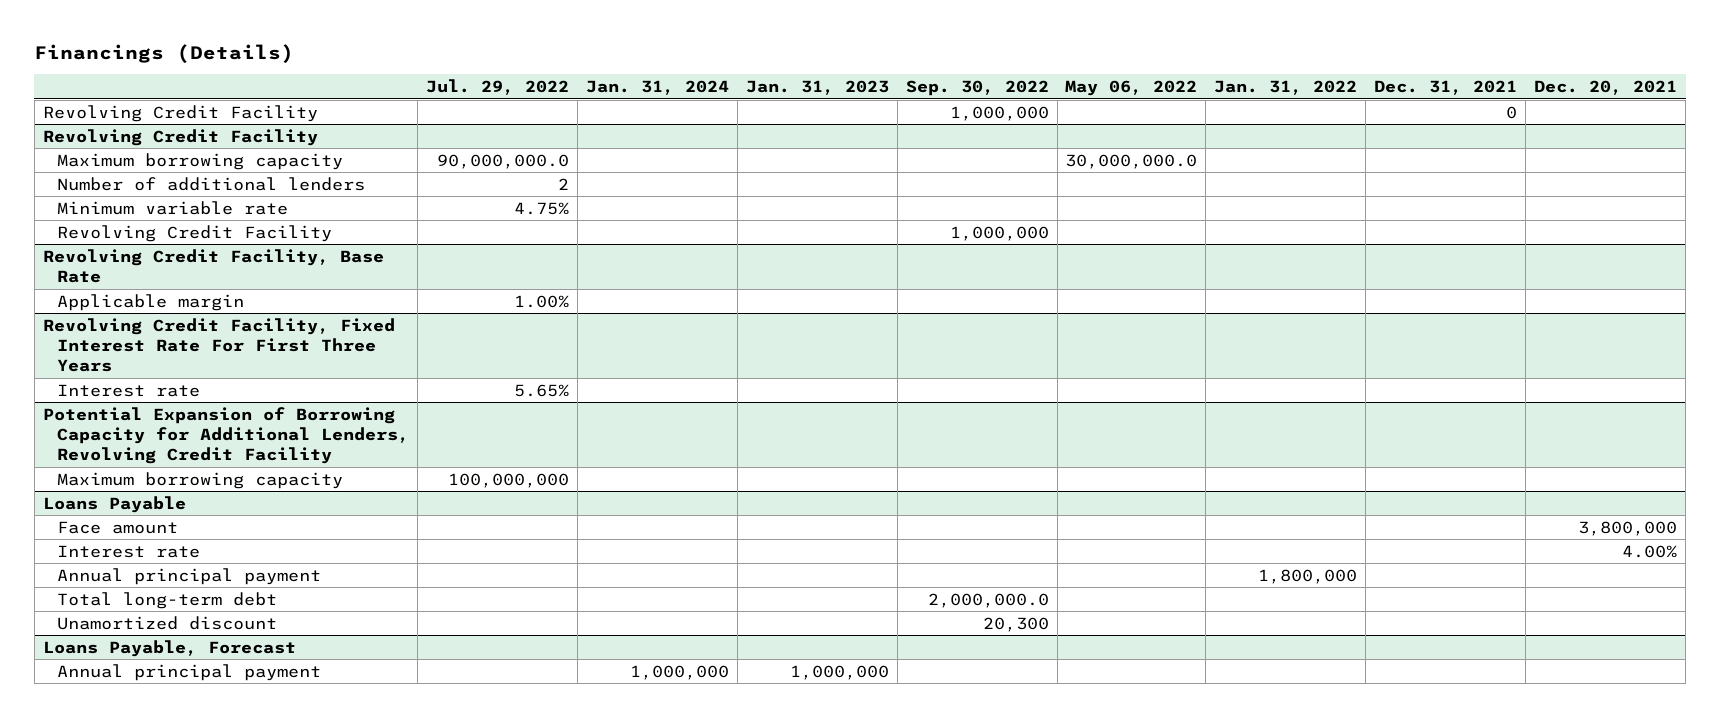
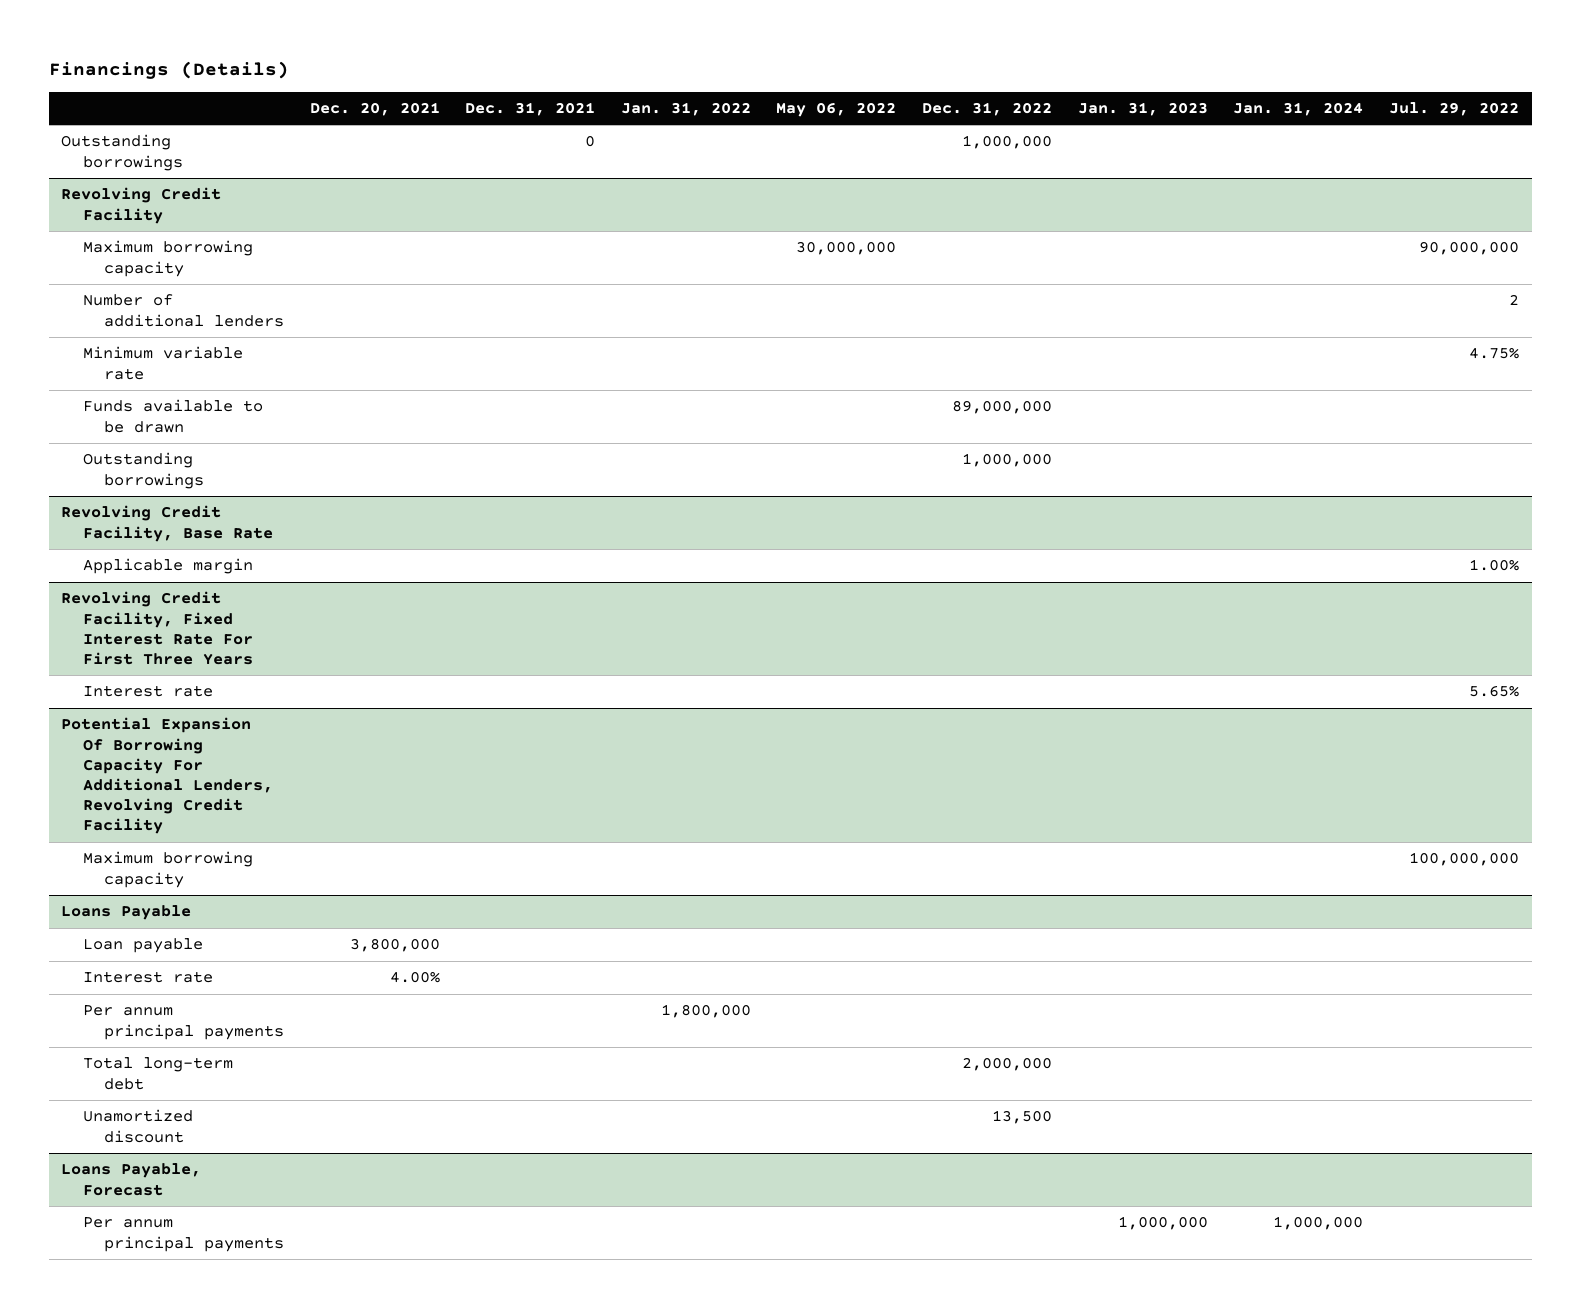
- | Jul. 29, 2022 | Jan. 31, 2024 | Jan. 31, 2023 | Sep. 30, 2022 | May 06, 2022 | Jan. 31, 2022 | Dec. 31, 2021 | Dec. 20, 2021
+ | Dec. 20, 2021 | Dec. 31, 2021 | Jan. 31, 2022 | May 06, 2022 | Dec. 31, 2022 | Jan. 31, 2023 | Jan. 31, 2024 | Jul. 29, 2022
- Revolving Credit Facility | | | | 1,000,000 | | | 0 |
+ Outstanding borrowings | | 0 | | | 1,000,000 | | |
@ Revolving Credit Facility
- Maximum borrowing capacity | 90,000,000.0 | | | | 30,000,000.0 | | |
+ Maximum borrowing capacity | | | | 30,000,000 | | | | 90,000,000
- Revolving Credit Facility | | | | 1,000,000 | | | |
+ Funds available to be drawn | | | | | 89,000,000 | | |
+ Outstanding borrowings | | | | | 1,000,000 | | |
- Potential Expansion of Borrowing Capacity for Additional Lenders, Revolving Credit Facility
+ Potential Expansion Of Borrowing Capacity For Additional Lenders, Revolving Credit Facility
@ Loans Payable
- Face amount | | | | | | | | 3,800,000
+ Loan payable | 3,800,000 | | | | | | |
- Annual principal payment | | | | | | 1,800,000 | |
+ Per annum principal payments | | | 1,800,000 | | | | |
@ Loans Payable, Forecast
- Annual principal payment | | 1,000,000 | 1,000,000 | | | | |
+ Per annum principal payments | | | | | | 1,000,000 | 1,000,000 |

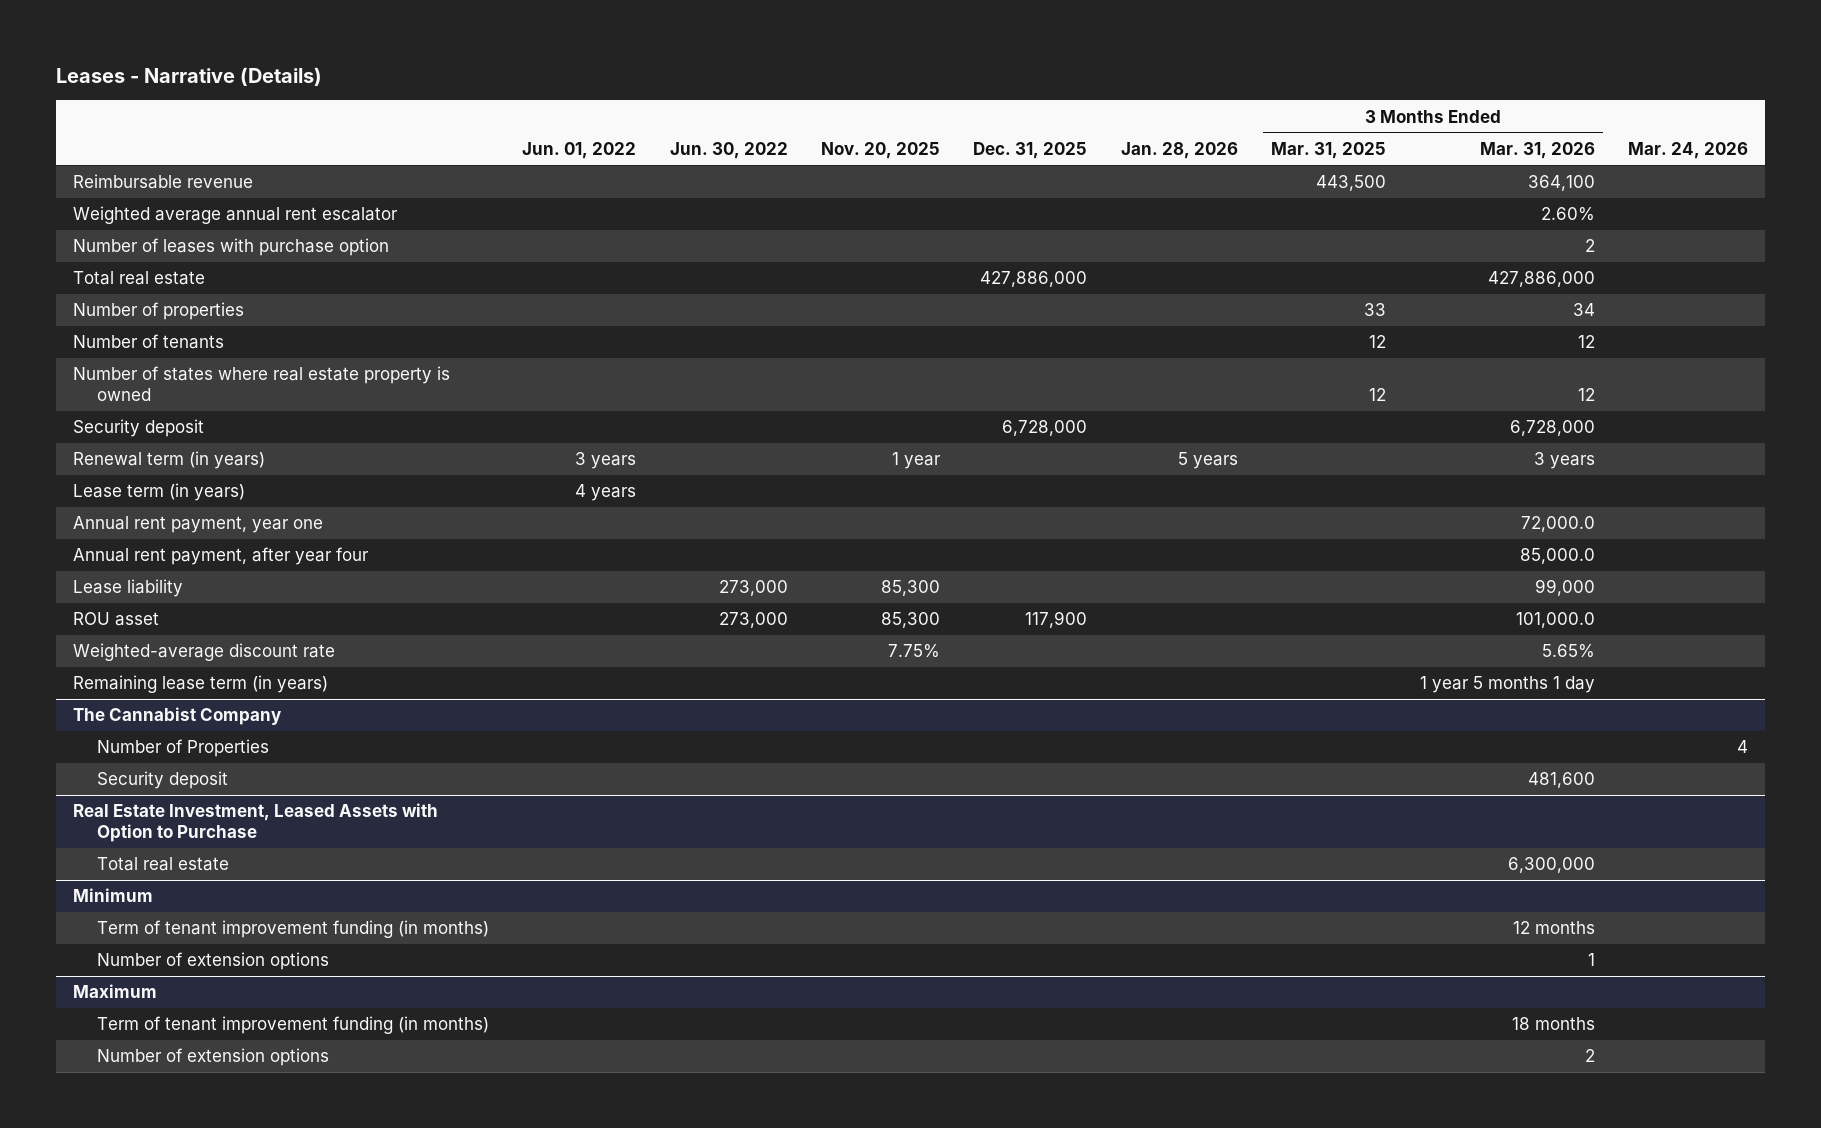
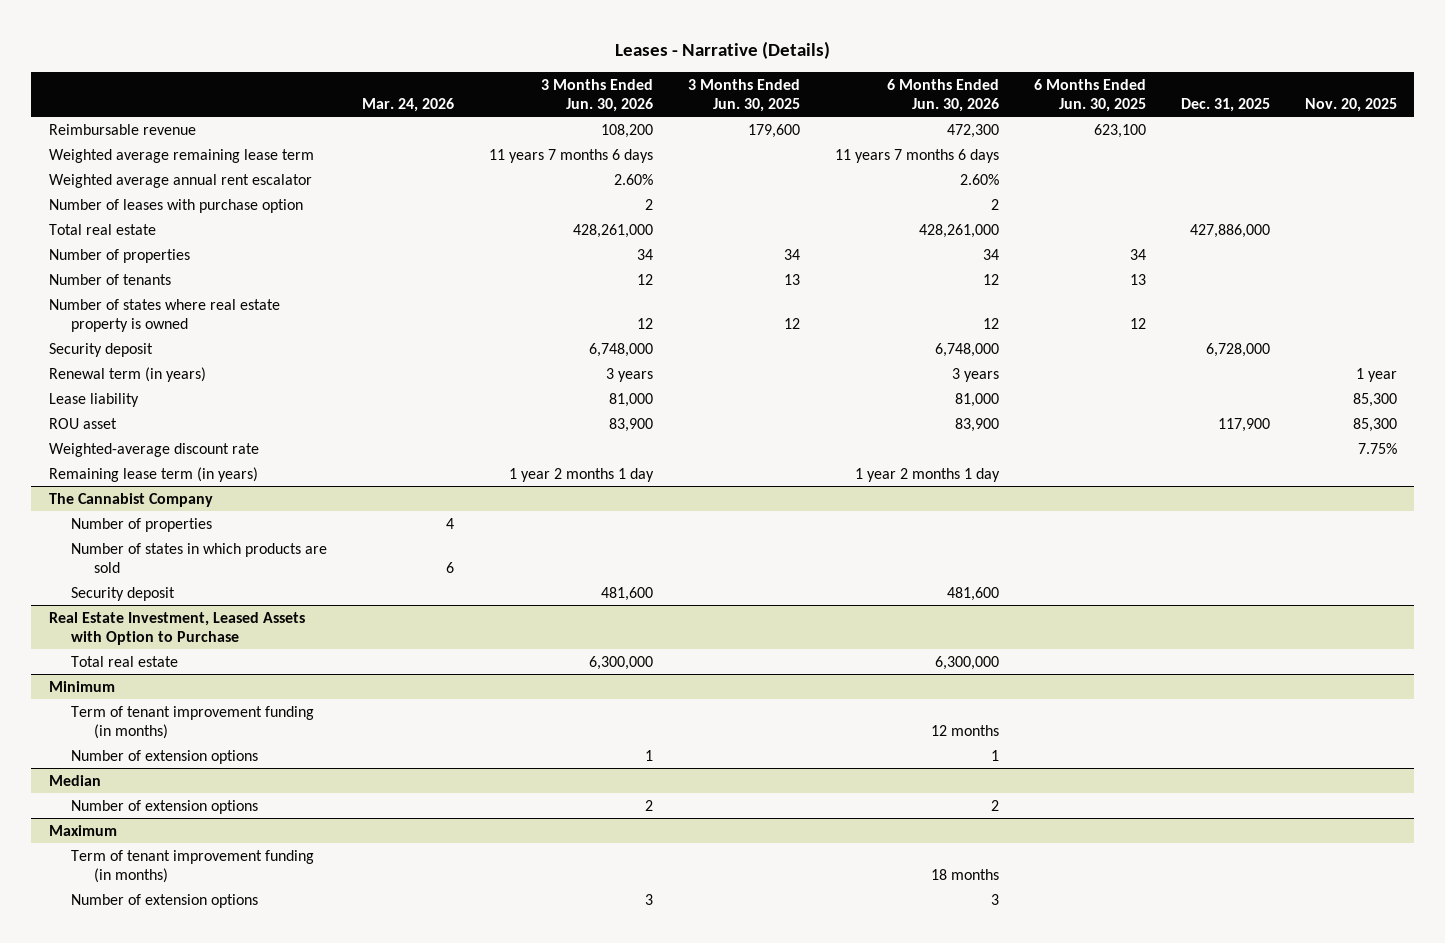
- | Jun. 01, 2022 | Jun. 30, 2022 | Nov. 20, 2025 | Dec. 31, 2025 | Jan. 28, 2026 | 3 Months Ended Mar. 31, 2025 | 3 Months Ended Mar. 31, 2026 | Mar. 24, 2026
+ | Mar. 24, 2026 | 3 Months Ended Jun. 30, 2026 | 3 Months Ended Jun. 30, 2025 | 6 Months Ended Jun. 30, 2026 | 6 Months Ended Jun. 30, 2025 | Dec. 31, 2025 | Nov. 20, 2025
+ Weighted average remaining lease term | | 11 years 7 months 6 days | | 11 years 7 months 6 days | | |
- Lease term (in years) | 4 years | | | | | | |
- Annual rent payment, year one | | | | | | | 72,000.0 |
- Annual rent payment, after year four | | | | | | | 85,000.0 |
@ The Cannabist Company
- Number of Properties | | | | | | | | 4
+ Number of properties | 4 | | | | | |
+ Number of states in which products are sold | 6 | | | | | |
+ Median
+ Number of extension options | | 2 | | 2 | | |

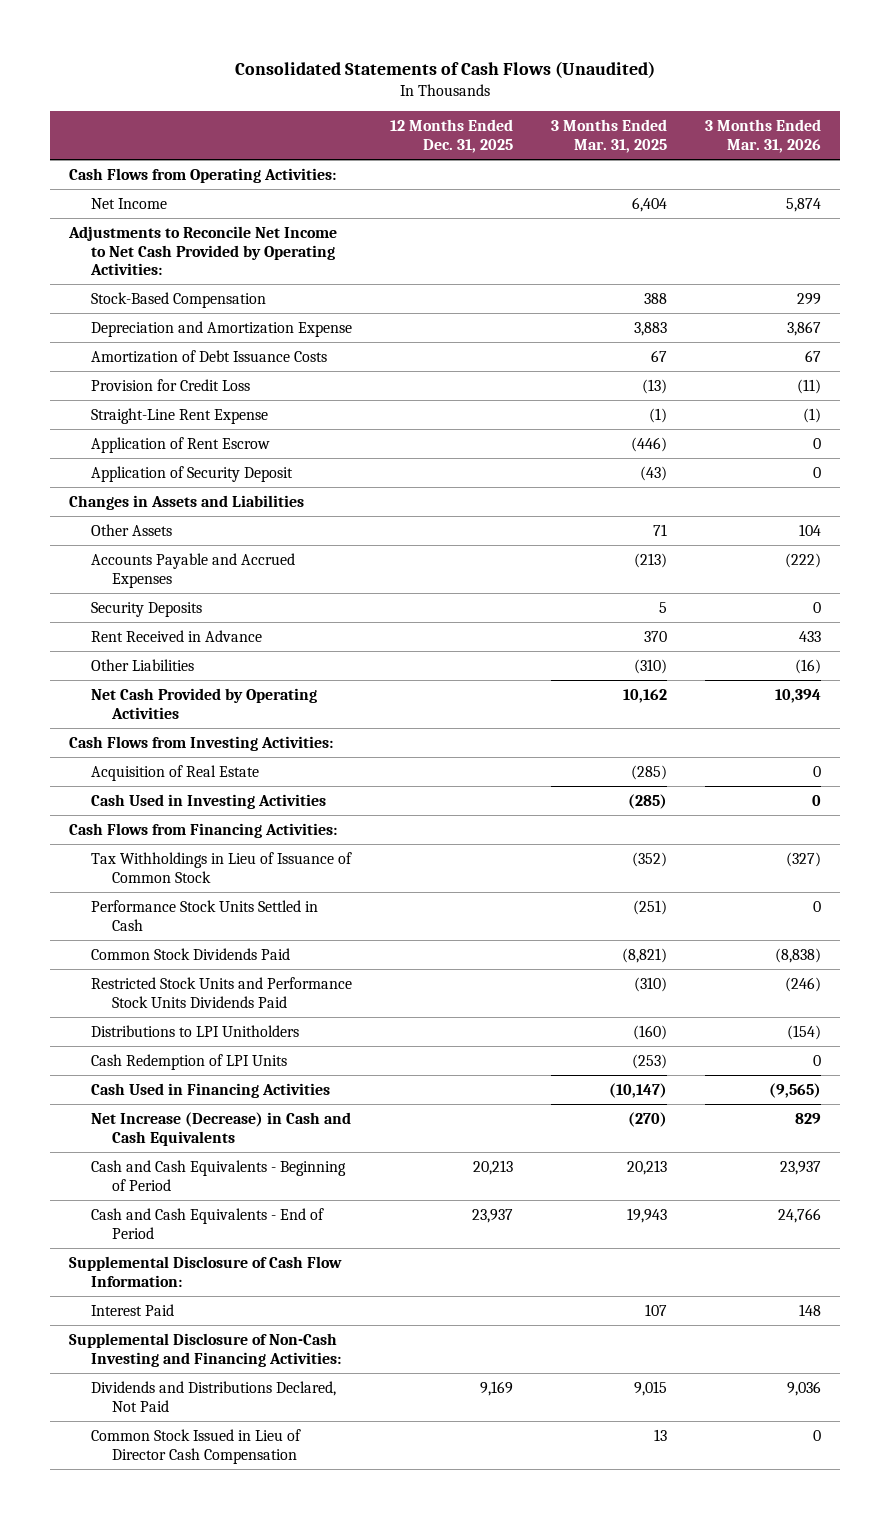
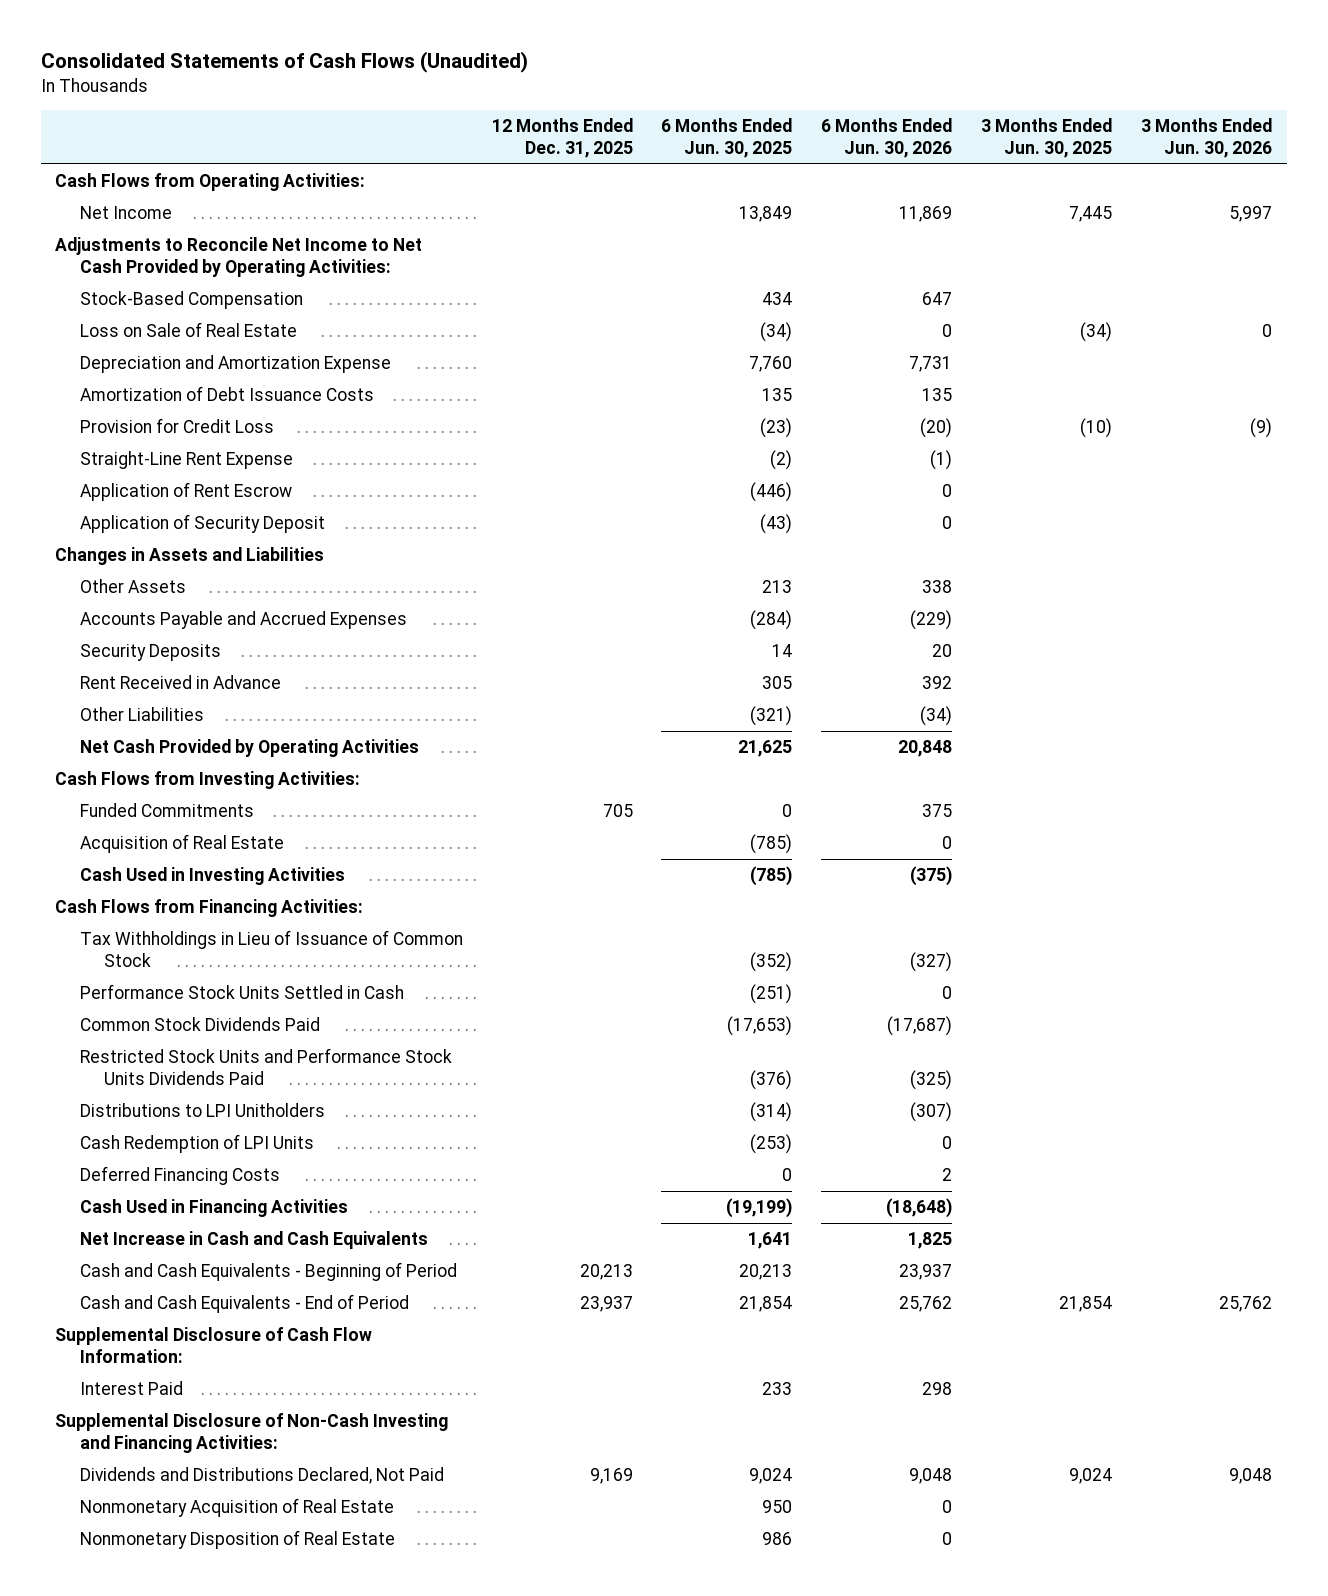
- | 12 Months Ended Dec. 31, 2025 | 3 Months Ended Mar. 31, 2025 | 3 Months Ended Mar. 31, 2026
+ | 12 Months Ended Dec. 31, 2025 | 6 Months Ended Jun. 30, 2025 | 6 Months Ended Jun. 30, 2026 | 3 Months Ended Jun. 30, 2025 | 3 Months Ended Jun. 30, 2026
+ Loss on Sale of Real Estate | | (34) | 0 | (34) | 0
+ Funded Commitments | 705 | 0 | 375 | |
+ Deferred Financing Costs | | 0 | 2 | |
- Net Increase (Decrease) in Cash and Cash Equivalents | | (270) | 829
+ Net Increase in Cash and Cash Equivalents | | 1,641 | 1,825 | |
- Common Stock Issued in Lieu of Director Cash Compensation | | 13 | 0
+ Nonmonetary Acquisition of Real Estate | | 950 | 0 | |
+ Nonmonetary Disposition of Real Estate | | 986 | 0 | |

